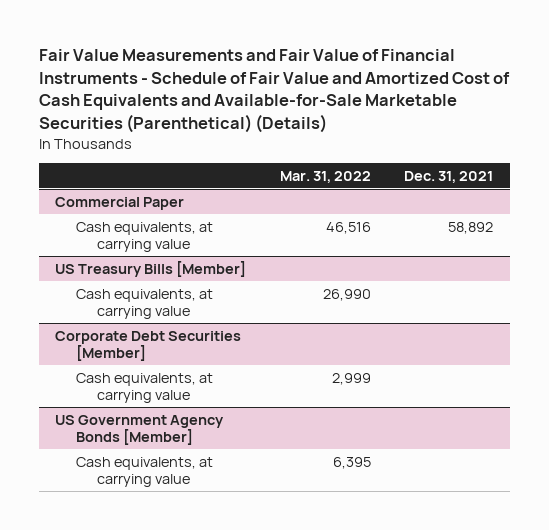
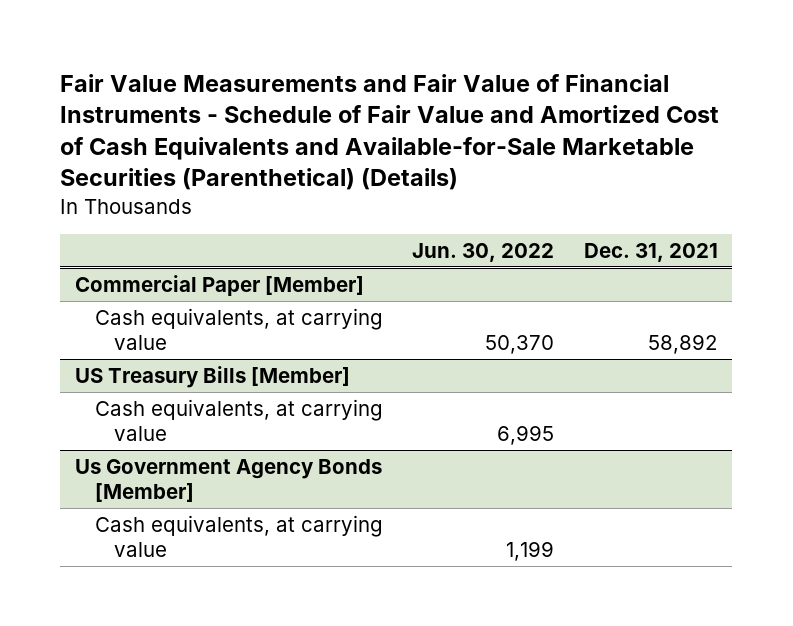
- | Mar. 31, 2022 | Dec. 31, 2021
+ | Jun. 30, 2022 | Dec. 31, 2021
- Commercial Paper
+ Commercial Paper [Member]
- Corporate Debt Securities [Member]
- Cash equivalents, at carrying value | 2,999 |
- US Government Agency Bonds [Member]
+ Us Government Agency Bonds [Member]

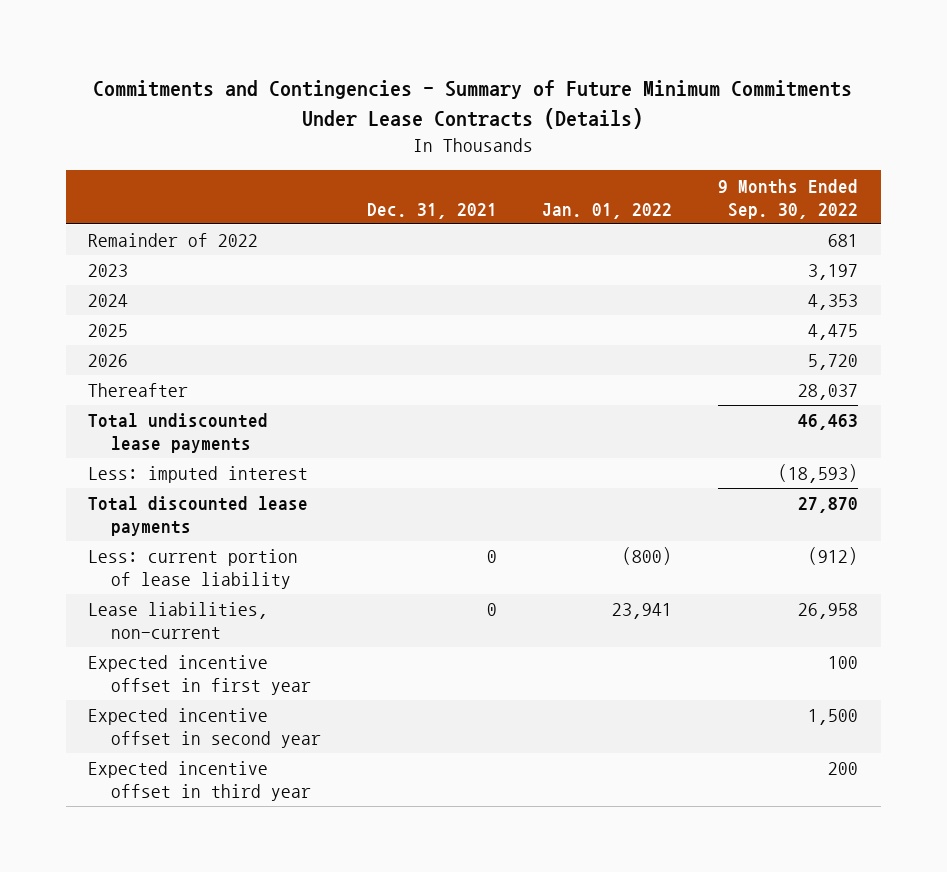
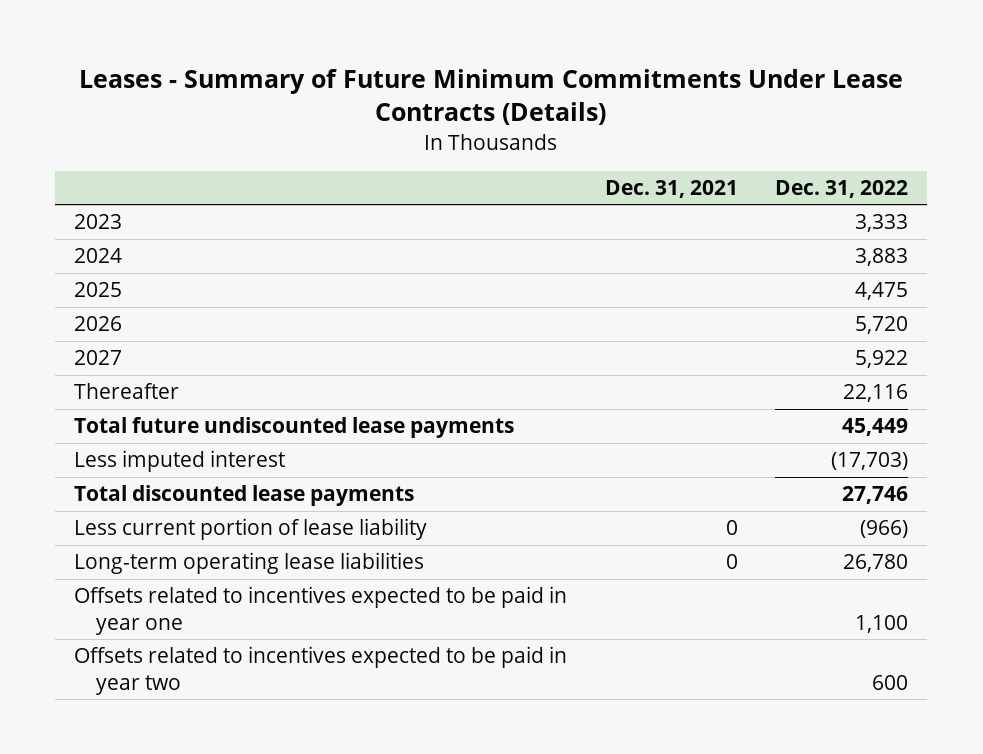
- Commitments and Contingencies - Summary of Future Minimum Commitments Under Lease Contracts (Details)
+ Leases - Summary of Future Minimum Commitments Under Lease Contracts (Details)
- | Dec. 31, 2021 | Jan. 01, 2022 | 9 Months Ended Sep. 30, 2022
+ | Dec. 31, 2021 | Dec. 31, 2022
- Remainder of 2022 | | | 681
+ 2027 | | 5,922
- Total undiscounted lease payments | | | 46,463
- Less: imputed interest | | | (18,593)
+ Total future undiscounted lease payments | | 45,449
+ Less imputed interest | | (17,703)
- Less: current portion of lease liability | 0 | (800) | (912)
- Lease liabilities, non-current | 0 | 23,941 | 26,958
- Expected incentive offset in first year | | | 100
- Expected incentive offset in second year | | | 1,500
- Expected incentive offset in third year | | | 200
+ Less current portion of lease liability | 0 | (966)
+ Long-term operating lease liabilities | 0 | 26,780
+ Offsets related to incentives expected to be paid in year one | | 1,100
+ Offsets related to incentives expected to be paid in year two | | 600

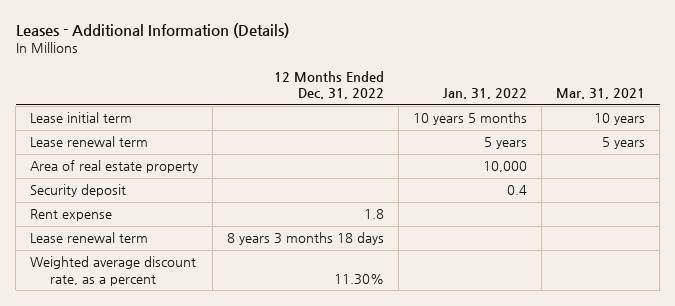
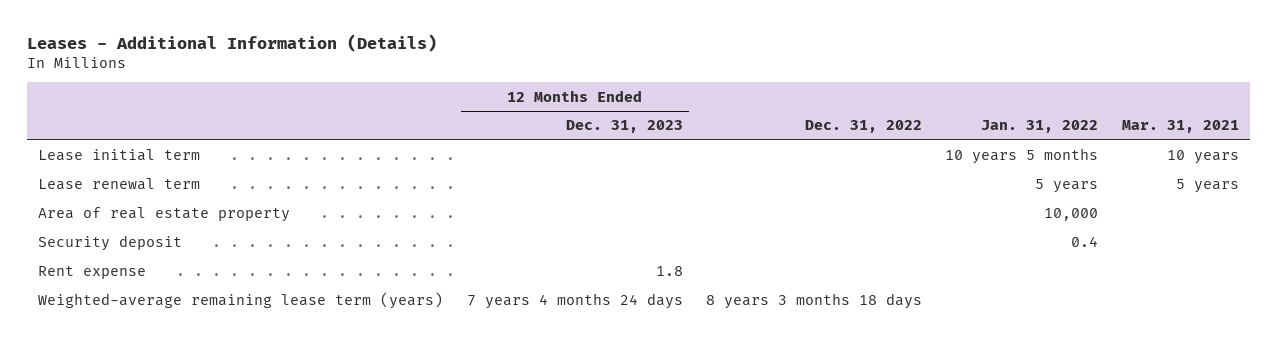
- | 12 Months Ended Dec. 31, 2022 | Jan. 31, 2022 | Mar. 31, 2021
+ | 12 Months Ended Dec. 31, 2023 | Dec. 31, 2022 | Jan. 31, 2022 | Mar. 31, 2021
- Lease renewal term | 8 years 3 months 18 days | |
- Weighted average discount rate, as a percent | 11.30% | |
+ Weighted-average remaining lease term (years) | 7 years 4 months 24 days | 8 years 3 months 18 days | |

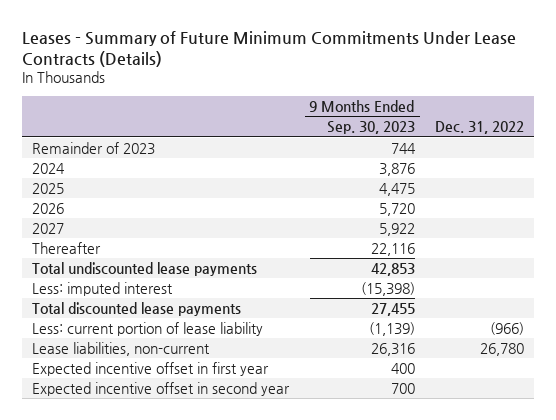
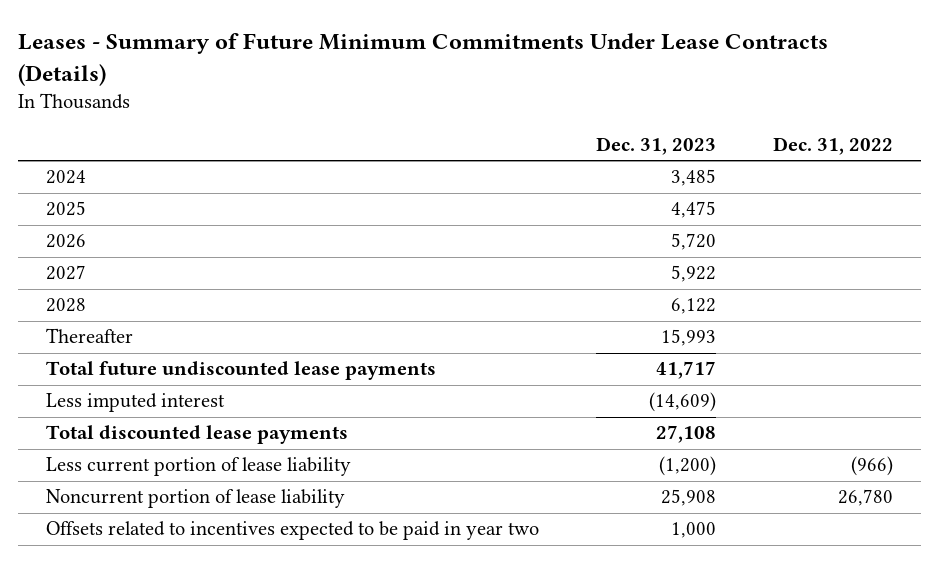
- | 9 Months Ended Sep. 30, 2023 | Dec. 31, 2022
+ | Dec. 31, 2023 | Dec. 31, 2022
- Remainder of 2023 | 744 |
+ 2028 | 6,122 |
- Total undiscounted lease payments | 42,853 |
- Less: imputed interest | (15,398) |
+ Total future undiscounted lease payments | 41,717 |
+ Less imputed interest | (14,609) |
- Less: current portion of lease liability | (1,139) | (966)
- Lease liabilities, non-current | 26,316 | 26,780
- Expected incentive offset in first year | 400 |
- Expected incentive offset in second year | 700 |
+ Less current portion of lease liability | (1,200) | (966)
+ Noncurrent portion of lease liability | 25,908 | 26,780
+ Offsets related to incentives expected to be paid in year two | 1,000 |

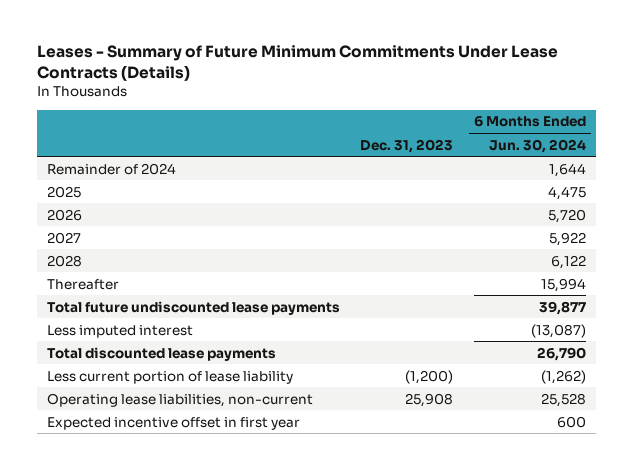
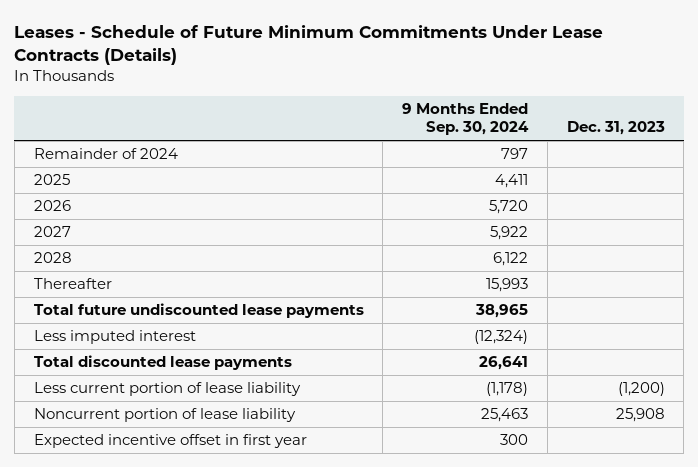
- Leases - Summary of Future Minimum Commitments Under Lease Contracts (Details)
+ Leases - Schedule of Future Minimum Commitments Under Lease Contracts (Details)
- | Dec. 31, 2023 | 6 Months Ended Jun. 30, 2024
+ | 9 Months Ended Sep. 30, 2024 | Dec. 31, 2023
- Operating lease liabilities, non-current | 25,908 | 25,528
+ Noncurrent portion of lease liability | 25,463 | 25,908

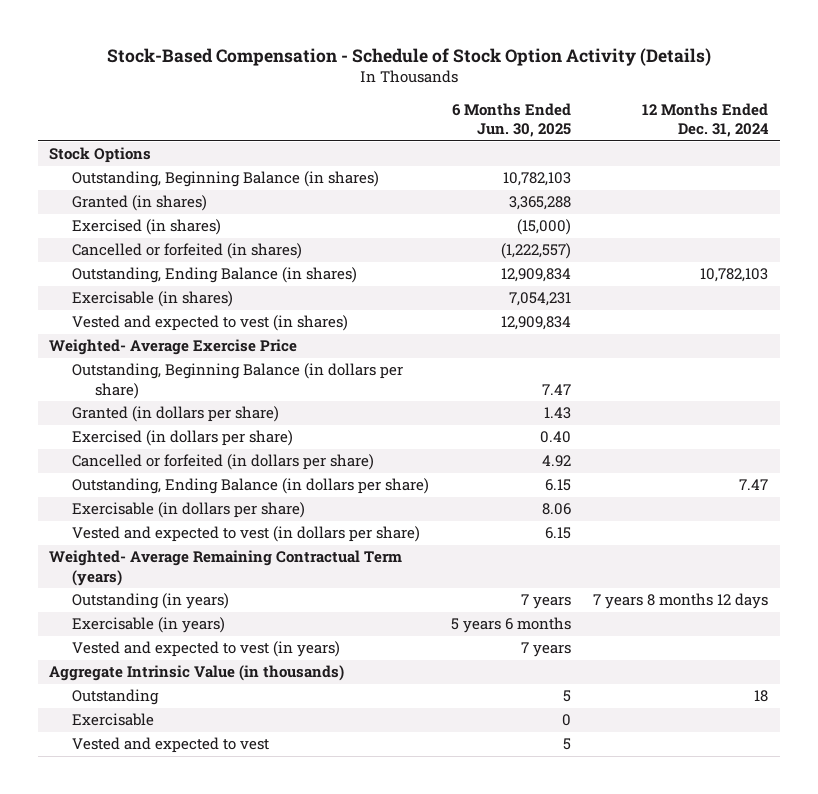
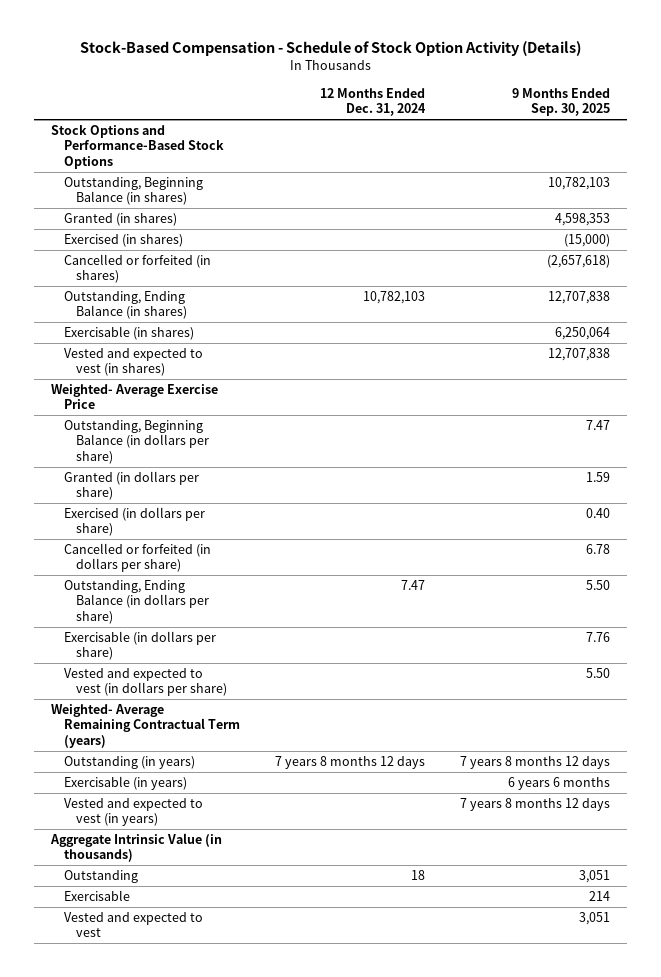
- | 6 Months Ended Jun. 30, 2025 | 12 Months Ended Dec. 31, 2024
+ | 12 Months Ended Dec. 31, 2024 | 9 Months Ended Sep. 30, 2025
- Stock Options
+ Stock Options and Performance-Based Stock Options

